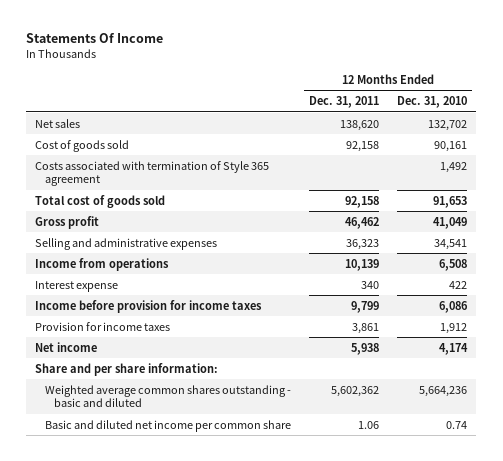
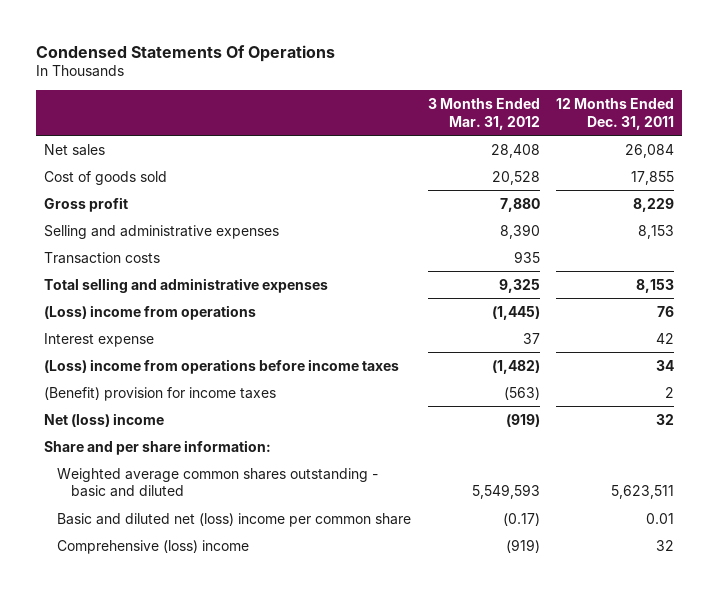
- Statements Of Income
+ Condensed Statements Of Operations
- | 12 Months Ended Dec. 31, 2011 | 12 Months Ended Dec. 31, 2010
+ | 3 Months Ended Mar. 31, 2012 | 12 Months Ended Dec. 31, 2011
- Net sales | 138,620 | 132,702
- Cost of goods sold | 92,158 | 90,161
- Costs associated with termination of Style 365 agreement | | 1,492
- Total cost of goods sold | 92,158 | 91,653
- Gross profit | 46,462 | 41,049
- Selling and administrative expenses | 36,323 | 34,541
- Income from operations | 10,139 | 6,508
- Interest expense | 340 | 422
- Income before provision for income taxes | 9,799 | 6,086
- Provision for income taxes | 3,861 | 1,912
- Net income | 5,938 | 4,174
+ Net sales | 28,408 | 26,084
+ Cost of goods sold | 20,528 | 17,855
+ Gross profit | 7,880 | 8,229
+ Selling and administrative expenses | 8,390 | 8,153
+ Transaction costs | 935 |
+ Total selling and administrative expenses | 9,325 | 8,153
+ (Loss) income from operations | (1,445) | 76
+ Interest expense | 37 | 42
+ (Loss) income from operations before income taxes | (1,482) | 34
+ (Benefit) provision for income taxes | (563) | 2
+ Net (loss) income | (919) | 32
- Weighted average common shares outstanding - basic and diluted | 5,602,362 | 5,664,236
- Basic and diluted net income per common share | 1.06 | 0.74
+ Weighted average common shares outstanding - basic and diluted | 5,549,593 | 5,623,511
+ Basic and diluted net (loss) income per common share | (0.17) | 0.01
+ Comprehensive (loss) income | (919) | 32

